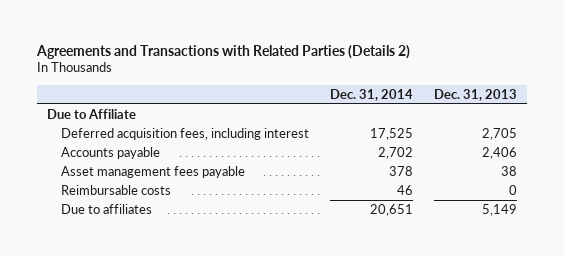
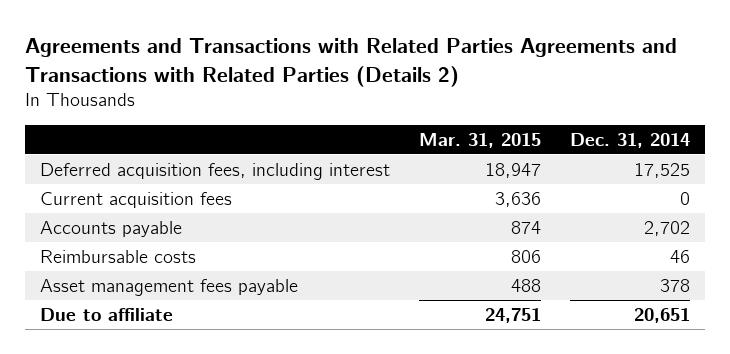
- Agreements and Transactions with Related Parties (Details 2)
+ Agreements and Transactions with Related Parties Agreements and Transactions with Related Parties (Details 2)
- | Dec. 31, 2014 | Dec. 31, 2013
+ | Mar. 31, 2015 | Dec. 31, 2014
- Due to Affiliate
+ Current acquisition fees | 3,636 | 0
- Due to affiliates | 20,651 | 5,149
moved down: Asset management fees payable | 488 | 378
+ Due to affiliate | 24,751 | 20,651

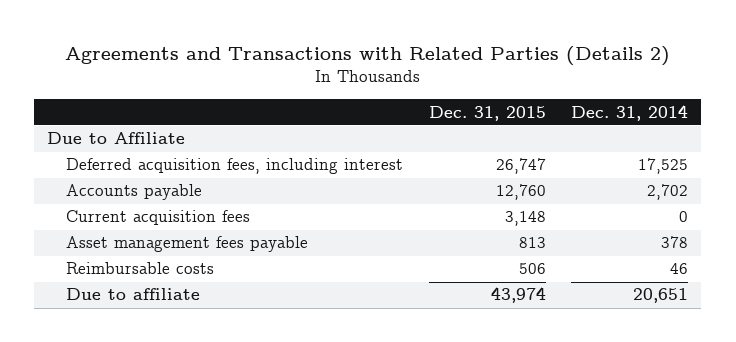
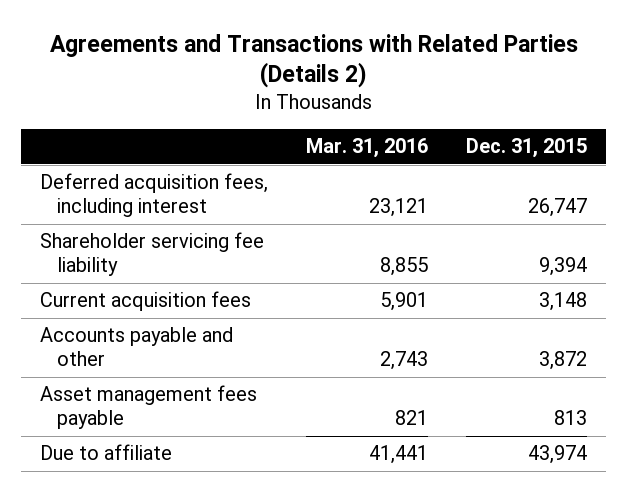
- | Dec. 31, 2015 | Dec. 31, 2014
+ | Mar. 31, 2016 | Dec. 31, 2015
- Due to Affiliate
- Accounts payable | 12,760 | 2,702
+ Shareholder servicing fee liability | 8,855 | 9,394
+ Accounts payable and other | 2,743 | 3,872
- Reimbursable costs | 506 | 46

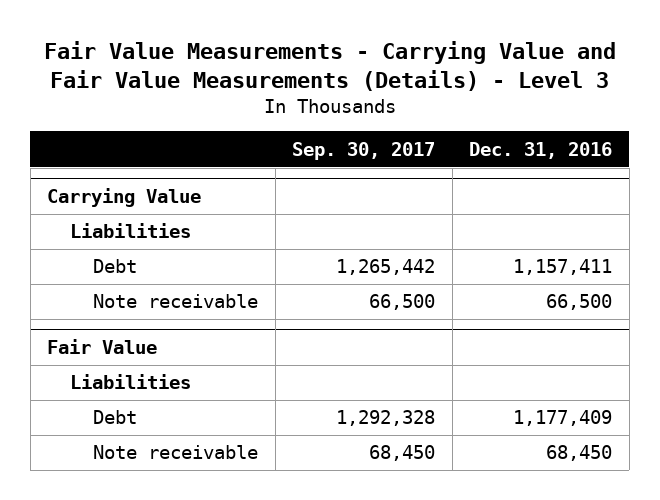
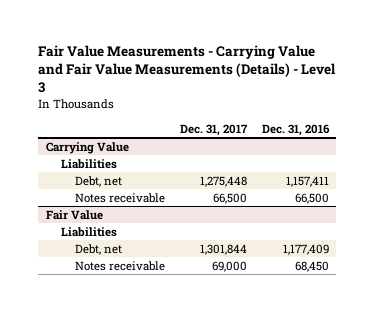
- | Sep. 30, 2017 | Dec. 31, 2016
+ | Dec. 31, 2017 | Dec. 31, 2016
@ Carrying Value
- Debt | 1,265,442 | 1,157,411
- Note receivable | 66,500 | 66,500
+ Debt, net | 1,275,448 | 1,157,411
+ Notes receivable | 66,500 | 66,500
@ Fair Value
- Debt | 1,292,328 | 1,177,409
- Note receivable | 68,450 | 68,450
+ Debt, net | 1,301,844 | 1,177,409
+ Notes receivable | 69,000 | 68,450

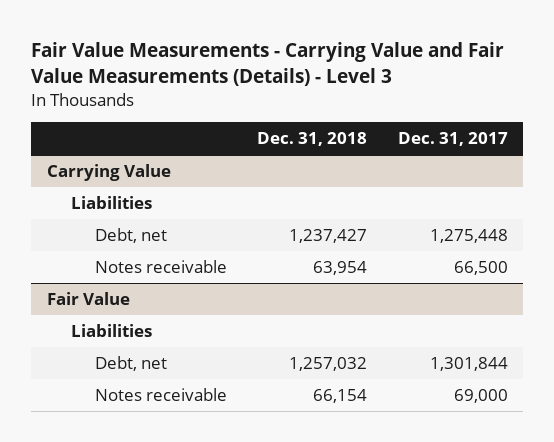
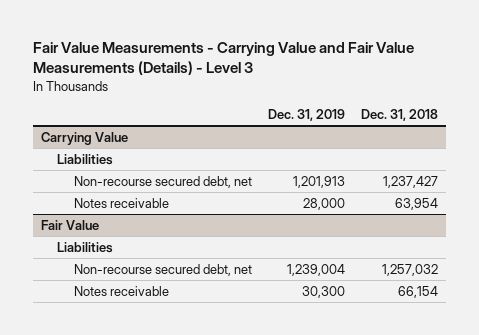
- | Dec. 31, 2018 | Dec. 31, 2017
+ | Dec. 31, 2019 | Dec. 31, 2018
@ Carrying Value
- Debt, net | 1,237,427 | 1,275,448
+ Non-recourse secured debt, net | 1,201,913 | 1,237,427
@ Fair Value
- Debt, net | 1,257,032 | 1,301,844
+ Non-recourse secured debt, net | 1,239,004 | 1,257,032

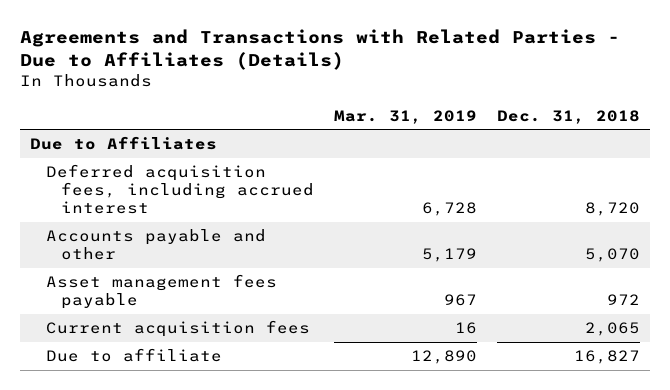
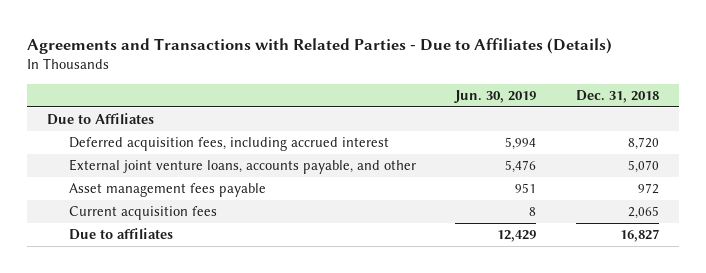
- | Mar. 31, 2019 | Dec. 31, 2018
+ | Jun. 30, 2019 | Dec. 31, 2018
- Accounts payable and other | 5,179 | 5,070
+ External joint venture loans, accounts payable, and other | 5,476 | 5,070
- Due to affiliate | 12,890 | 16,827
+ Due to affiliates | 12,429 | 16,827

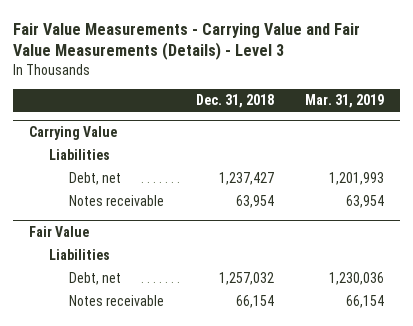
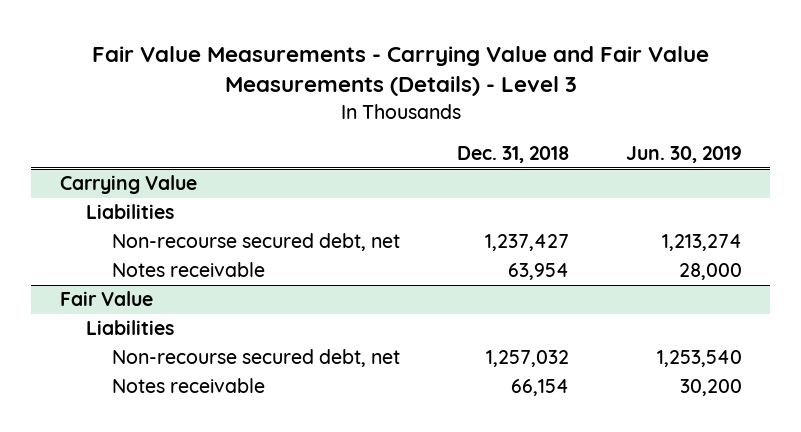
- | Dec. 31, 2018 | Mar. 31, 2019
+ | Dec. 31, 2018 | Jun. 30, 2019
@ Carrying Value
- Debt, net | 1,237,427 | 1,201,993
+ Non-recourse secured debt, net | 1,237,427 | 1,213,274
@ Fair Value
- Debt, net | 1,257,032 | 1,230,036
+ Non-recourse secured debt, net | 1,257,032 | 1,253,540

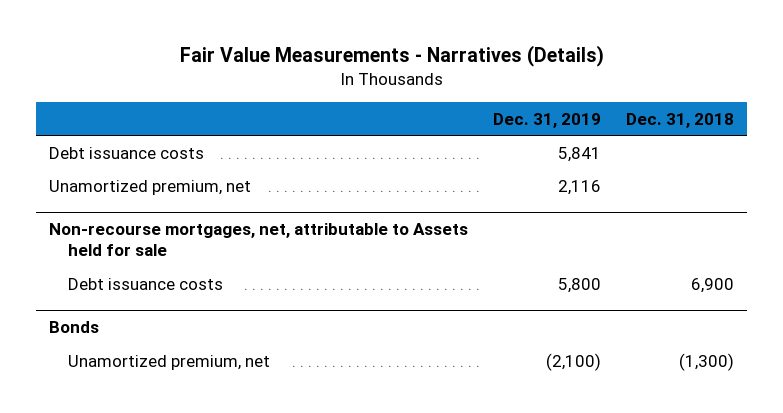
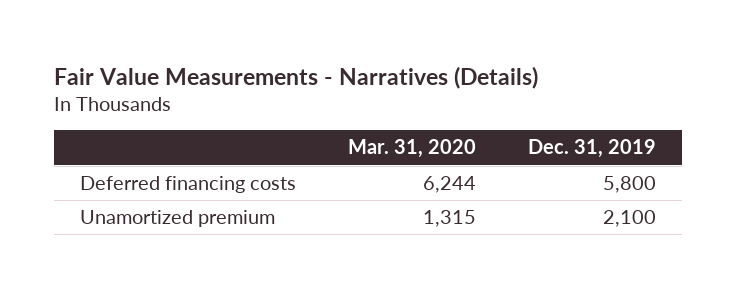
- | Dec. 31, 2019 | Dec. 31, 2018
+ | Mar. 31, 2020 | Dec. 31, 2019
- Debt issuance costs | 5,841 |
- Unamortized premium, net | 2,116 |
- Non-recourse mortgages, net, attributable to Assets held for sale
- Debt issuance costs | 5,800 | 6,900
- Bonds
- Unamortized premium, net | (2,100) | (1,300)
+ Deferred financing costs | 6,244 | 5,800
+ Unamortized premium | 1,315 | 2,100

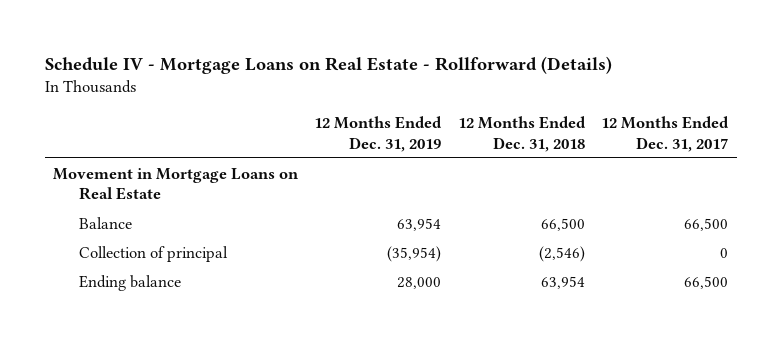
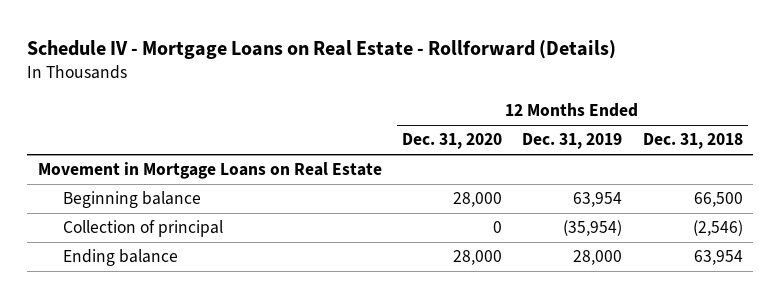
- | 12 Months Ended Dec. 31, 2019 | 12 Months Ended Dec. 31, 2018 | 12 Months Ended Dec. 31, 2017
+ | 12 Months Ended Dec. 31, 2020 | 12 Months Ended Dec. 31, 2019 | 12 Months Ended Dec. 31, 2018
- Balance | 63,954 | 66,500 | 66,500
+ Beginning balance | 28,000 | 63,954 | 66,500

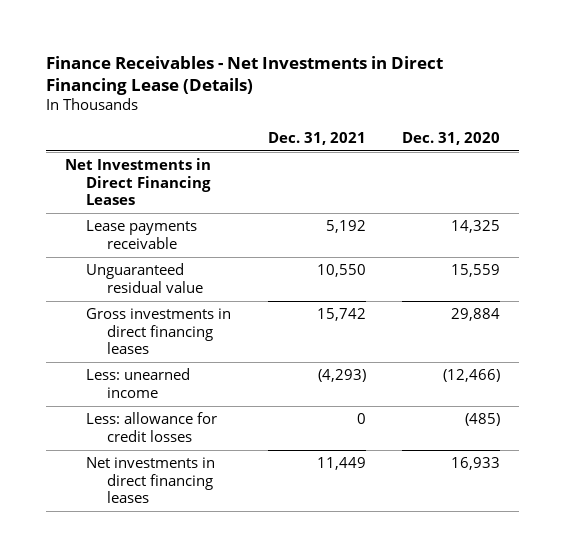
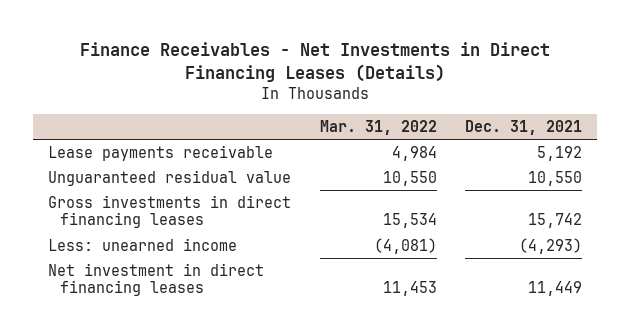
- Finance Receivables - Net Investments in Direct Financing Lease (Details)
+ Finance Receivables - Net Investments in Direct Financing Leases (Details)
- | Dec. 31, 2021 | Dec. 31, 2020
+ | Mar. 31, 2022 | Dec. 31, 2021
- Net Investments in Direct Financing Leases
- Less: allowance for credit losses | 0 | (485)
- Net investments in direct financing leases | 11,449 | 16,933
+ Net investment in direct financing leases | 11,453 | 11,449

